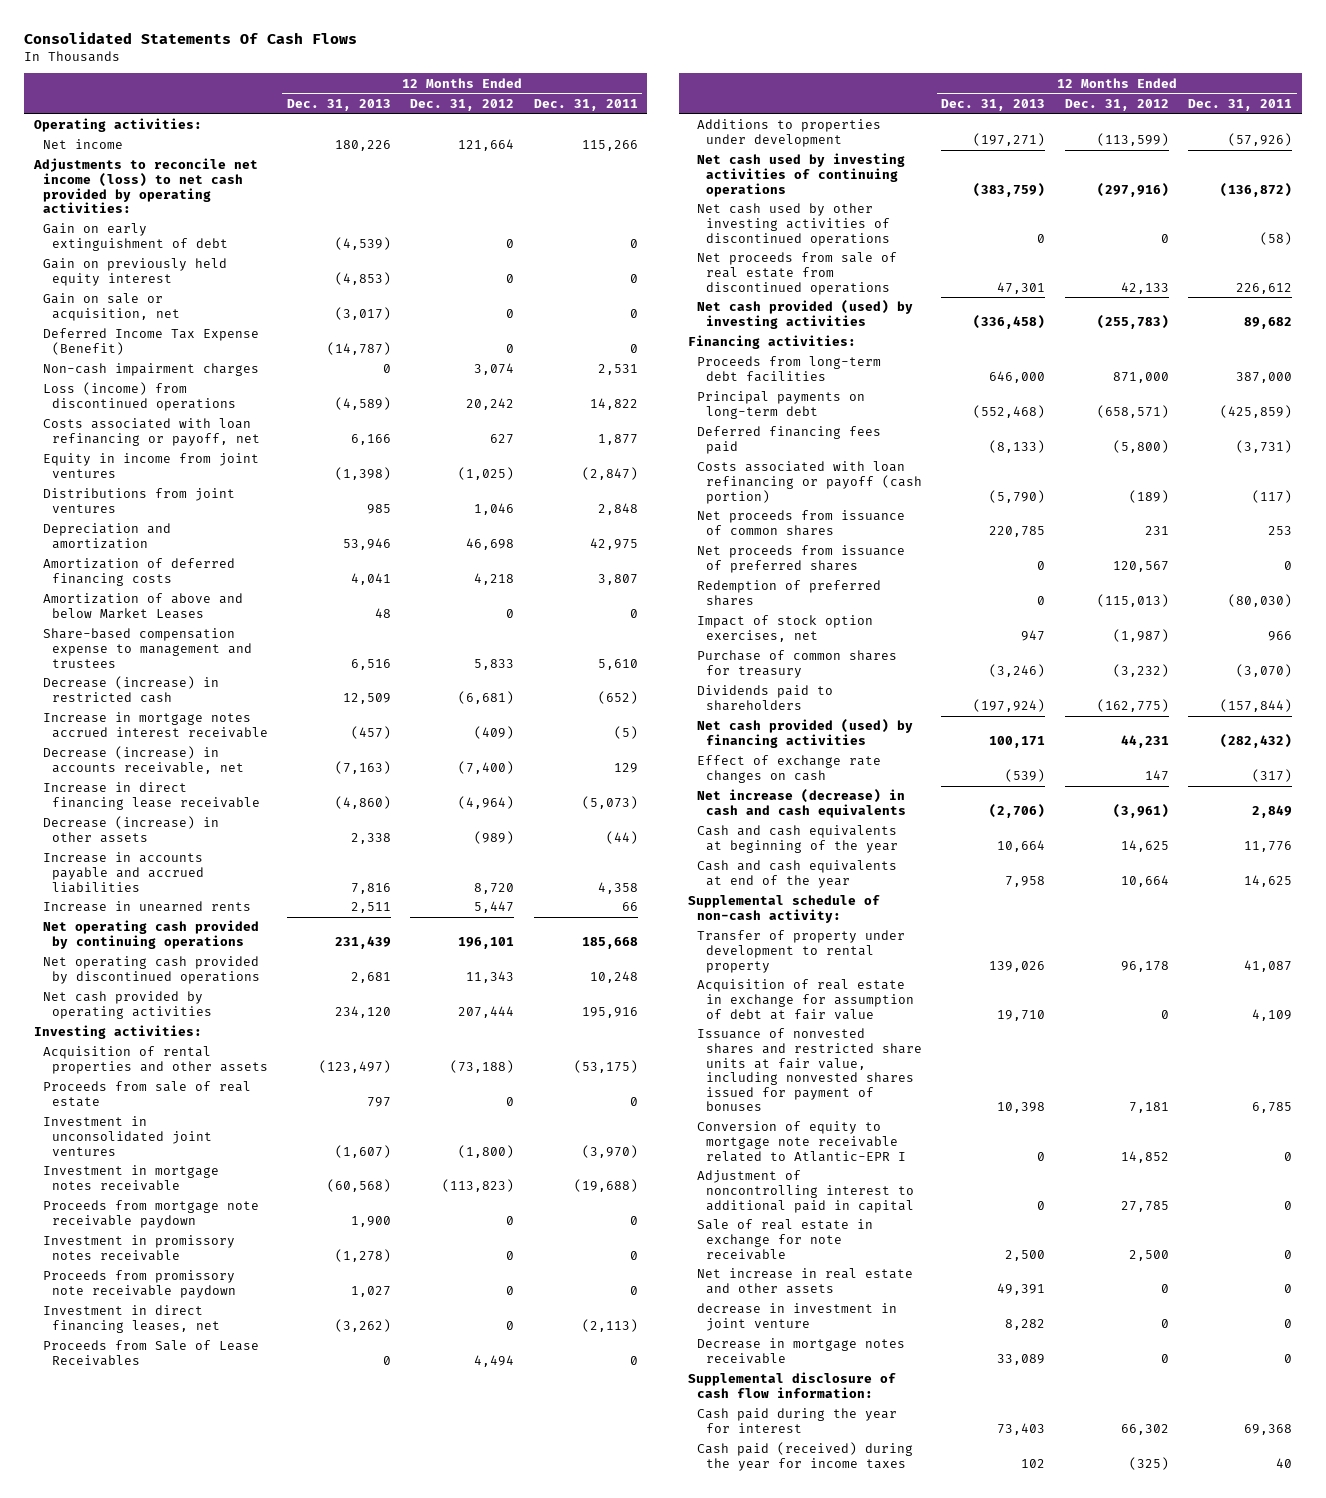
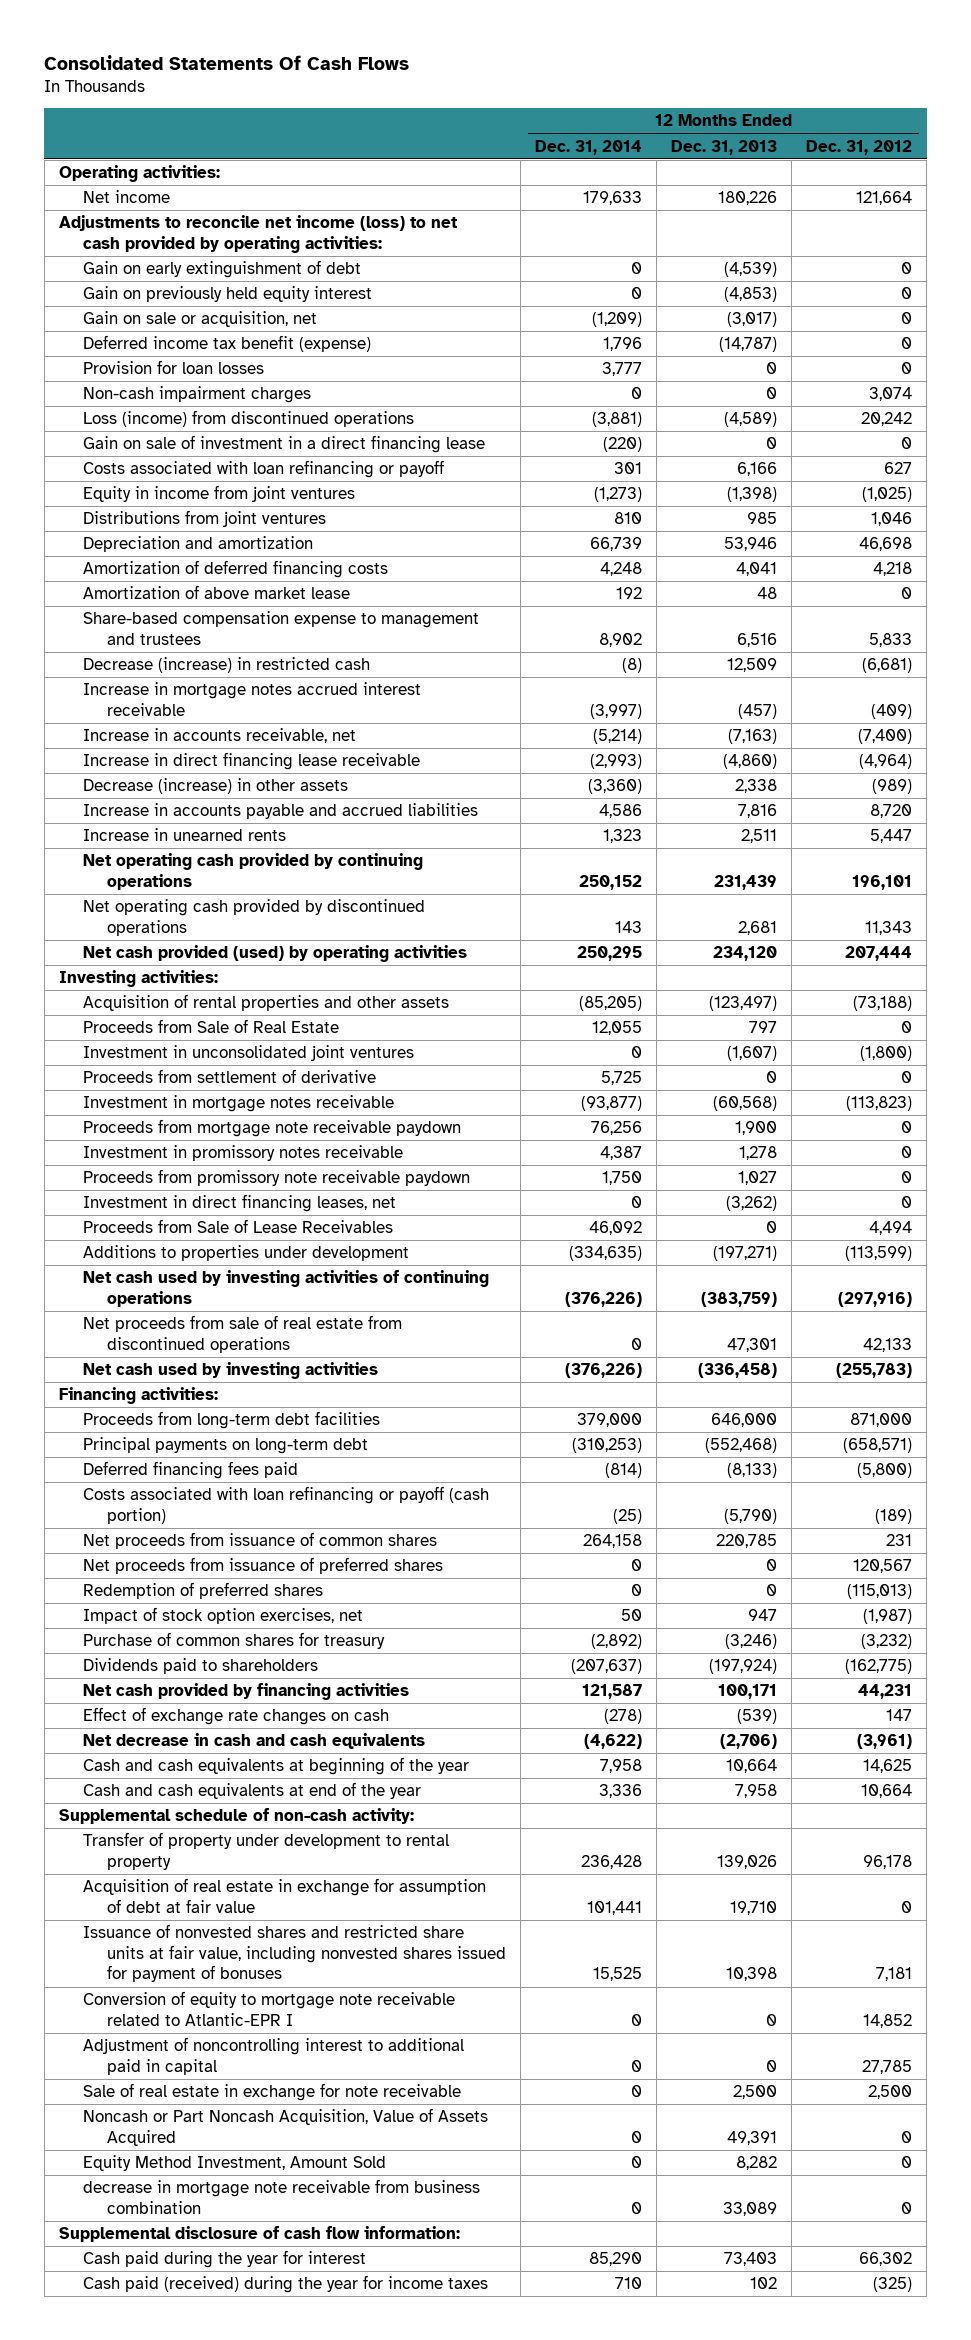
- | 12 Months Ended Dec. 31, 2013 | 12 Months Ended Dec. 31, 2012 | 12 Months Ended Dec. 31, 2011
+ | 12 Months Ended Dec. 31, 2014 | 12 Months Ended Dec. 31, 2013 | 12 Months Ended Dec. 31, 2012
- Deferred Income Tax Expense (Benefit) | (14,787) | 0 | 0
+ Deferred income tax benefit (expense) | 1,796 | (14,787) | 0
+ Provision for loan losses | 3,777 | 0 | 0
- Costs associated with loan refinancing or payoff, net | 6,166 | 627 | 1,877
+ Gain on sale of investment in a direct financing lease | (220) | 0 | 0
+ Costs associated with loan refinancing or payoff | 301 | 6,166 | 627
- Amortization of above and below Market Leases | 48 | 0 | 0
+ Amortization of above market lease | 192 | 48 | 0
- Decrease (increase) in accounts receivable, net | (7,163) | (7,400) | 129
+ Increase in accounts receivable, net | (5,214) | (7,163) | (7,400)
- Net cash provided by operating activities | 234,120 | 207,444 | 195,916
+ Net cash provided (used) by operating activities | 250,295 | 234,120 | 207,444
- Proceeds from sale of real estate | 797 | 0 | 0
+ Proceeds from Sale of Real Estate | 12,055 | 797 | 0
+ Proceeds from settlement of derivative | 5,725 | 0 | 0
- Investment in promissory notes receivable | (1,278) | 0 | 0
+ Investment in promissory notes receivable | 4,387 | 1,278 | 0
- Net cash used by other investing activities of discontinued operations | 0 | 0 | (58)
- Net cash provided (used) by investing activities | (336,458) | (255,783) | 89,682
+ Net cash used by investing activities | (376,226) | (336,458) | (255,783)
- Net cash provided (used) by financing activities | 100,171 | 44,231 | (282,432)
+ Net cash provided by financing activities | 121,587 | 100,171 | 44,231
- Net increase (decrease) in cash and cash equivalents | (2,706) | (3,961) | 2,849
+ Net decrease in cash and cash equivalents | (4,622) | (2,706) | (3,961)
- Net increase in real estate and other assets | 49,391 | 0 | 0
- decrease in investment in joint venture | 8,282 | 0 | 0
- Decrease in mortgage notes receivable | 33,089 | 0 | 0
+ Noncash or Part Noncash Acquisition, Value of Assets Acquired | 0 | 49,391 | 0
+ Equity Method Investment, Amount Sold | 0 | 8,282 | 0
+ decrease in mortgage note receivable from business combination | 0 | 33,089 | 0

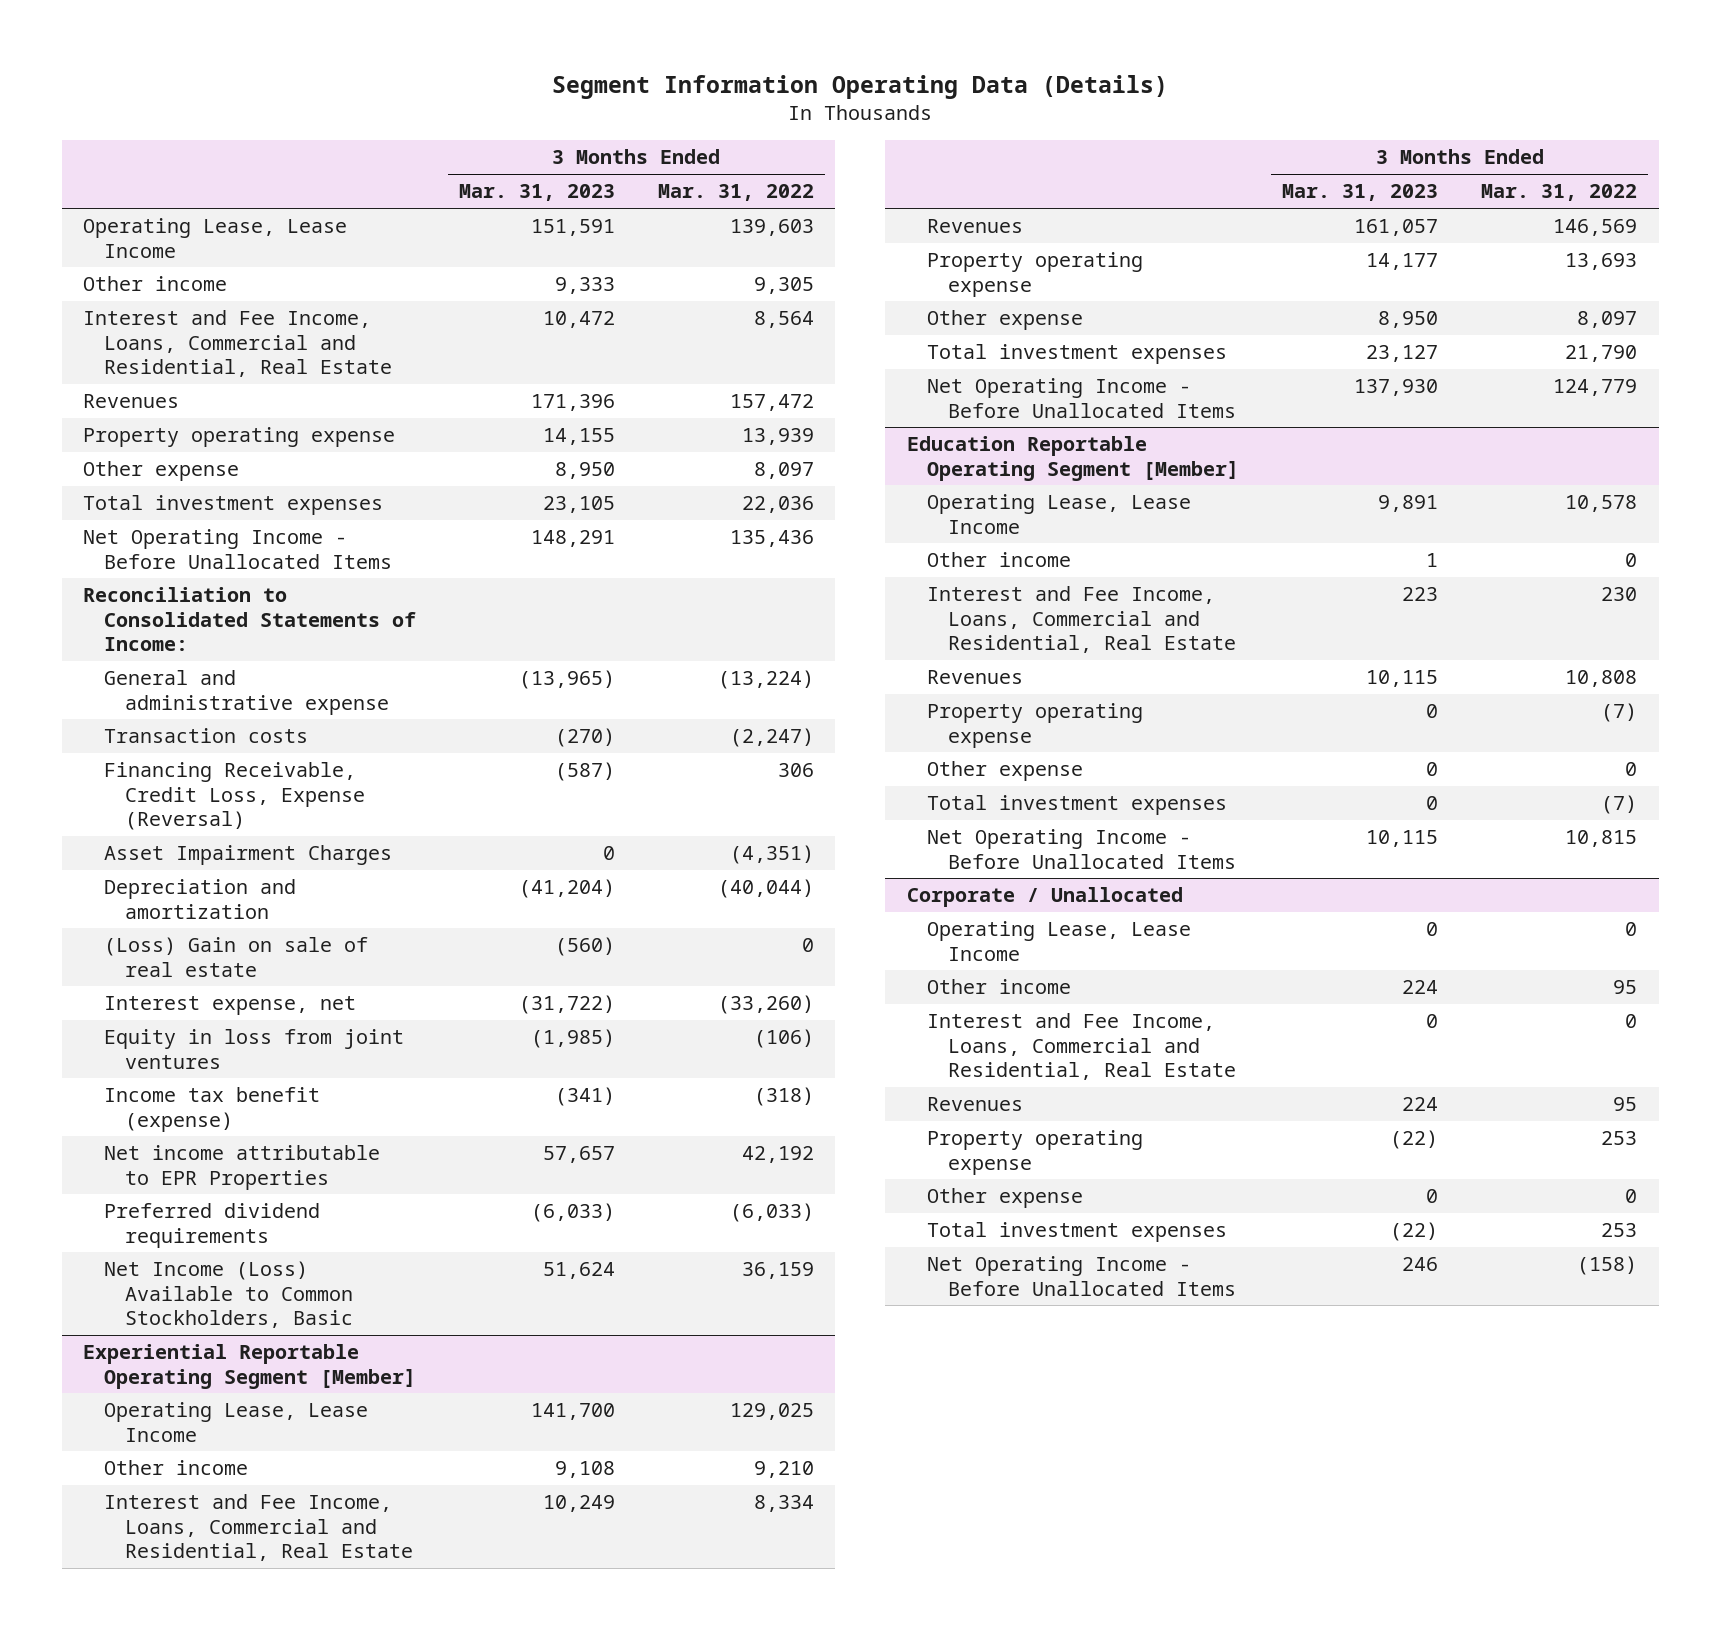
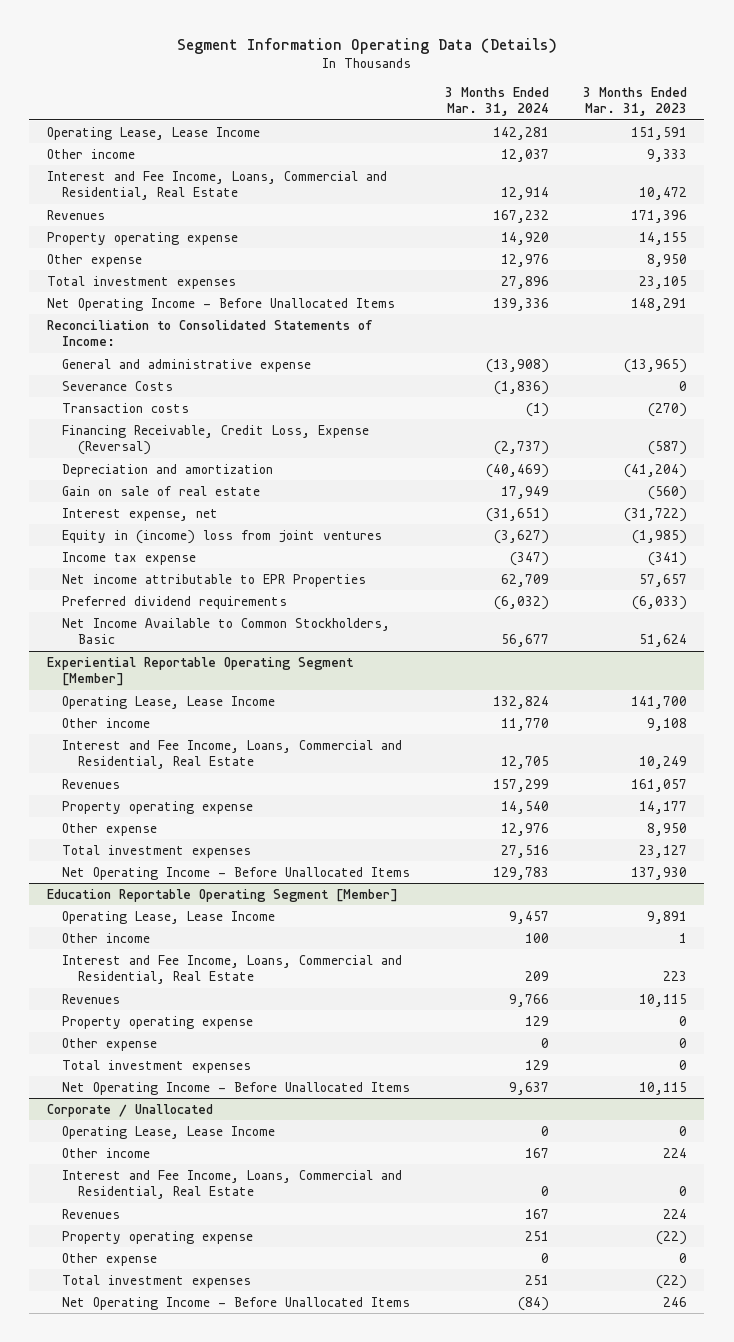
- | 3 Months Ended Mar. 31, 2023 | 3 Months Ended Mar. 31, 2022
+ | 3 Months Ended Mar. 31, 2024 | 3 Months Ended Mar. 31, 2023
+ Severance Costs | (1,836) | 0
- Asset Impairment Charges | 0 | (4,351)
- (Loss) Gain on sale of real estate | (560) | 0
+ Gain on sale of real estate | 17,949 | (560)
- Equity in loss from joint ventures | (1,985) | (106)
- Income tax benefit (expense) | (341) | (318)
+ Equity in (income) loss from joint ventures | (3,627) | (1,985)
+ Income tax expense | (347) | (341)
- Net Income (Loss) Available to Common Stockholders, Basic | 51,624 | 36,159
+ Net Income Available to Common Stockholders, Basic | 56,677 | 51,624

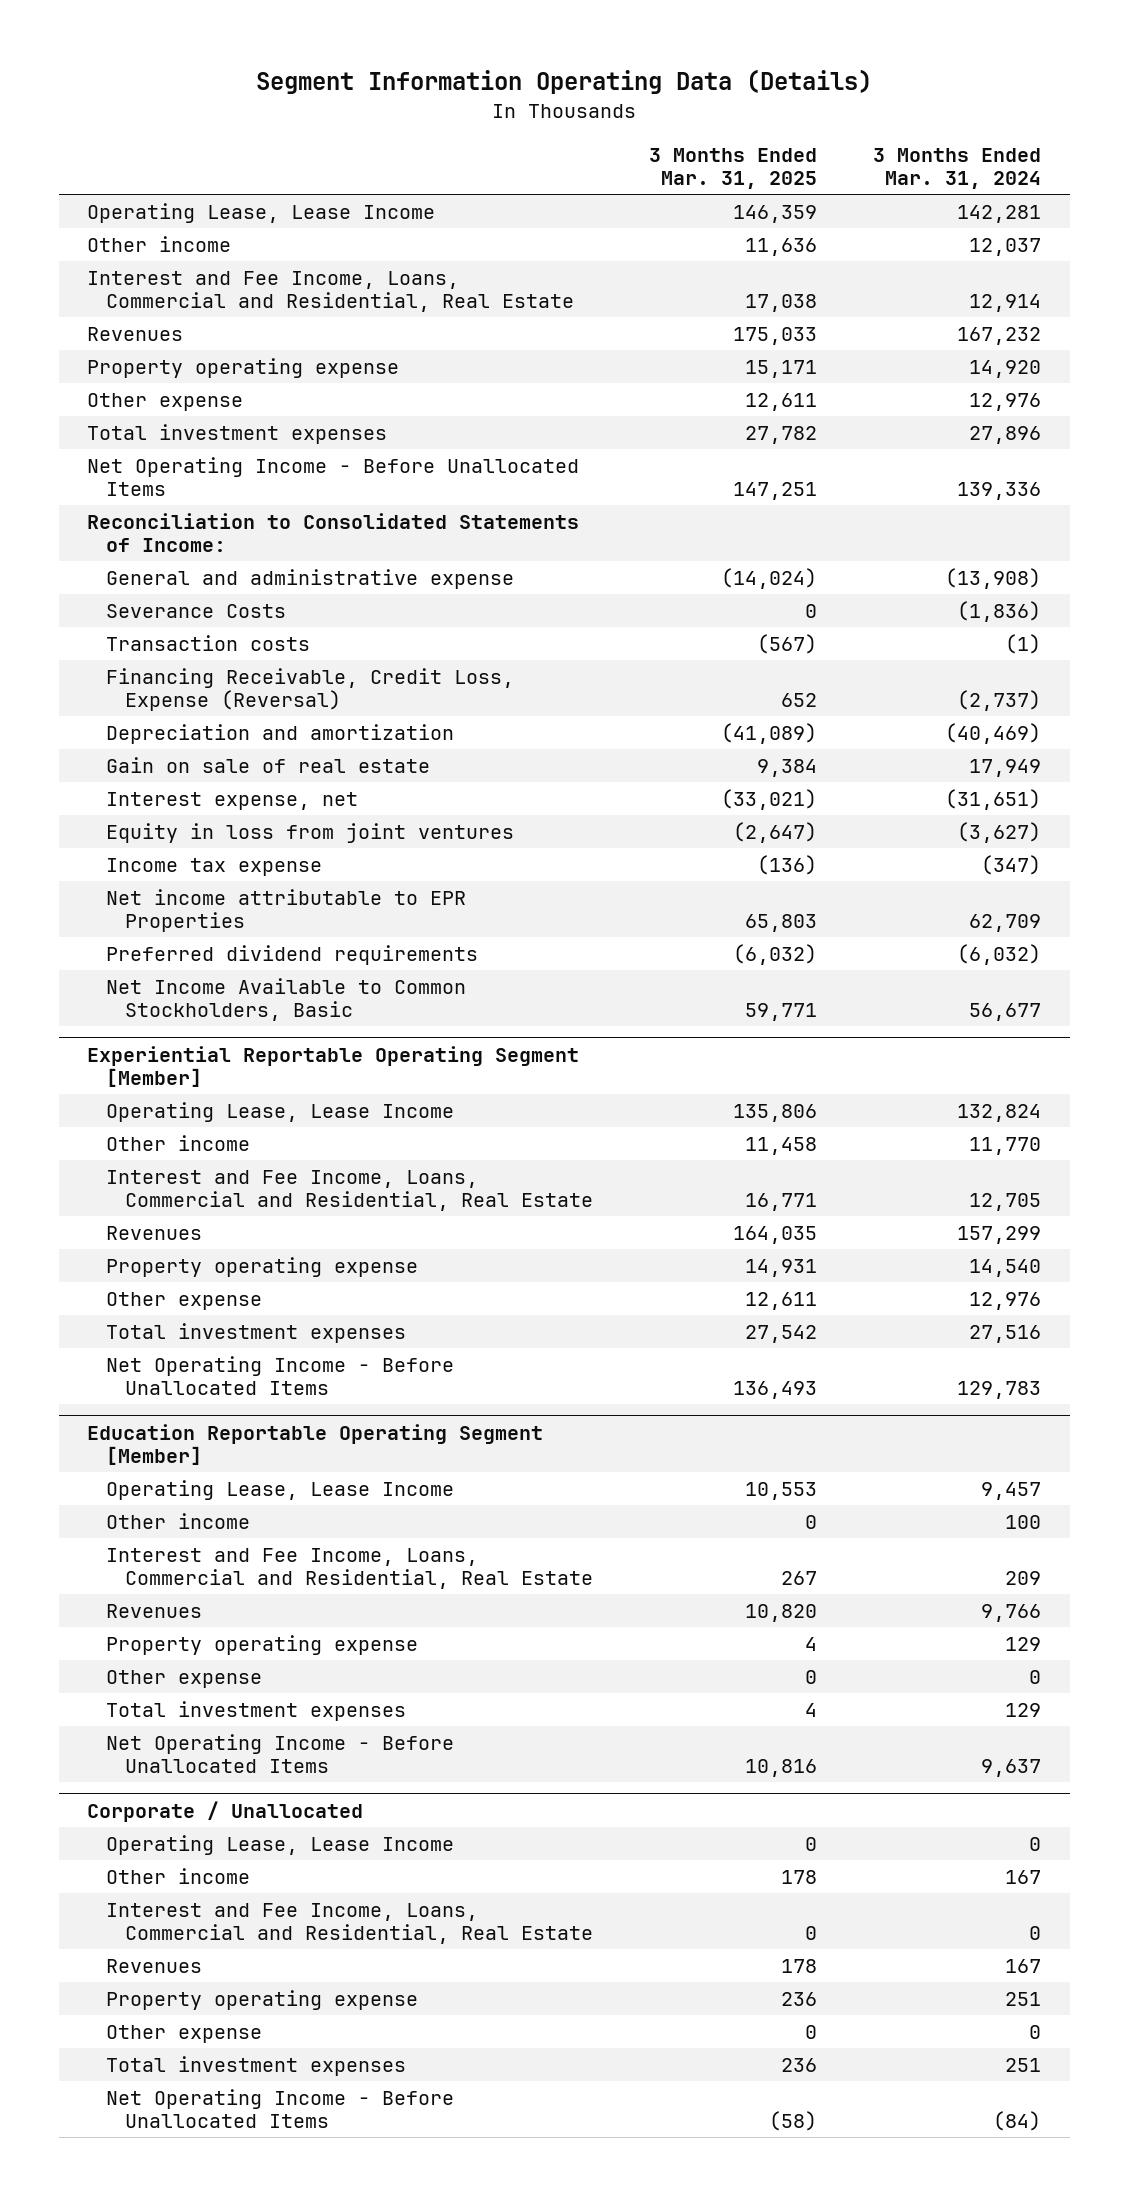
- | 3 Months Ended Mar. 31, 2024 | 3 Months Ended Mar. 31, 2023
+ | 3 Months Ended Mar. 31, 2025 | 3 Months Ended Mar. 31, 2024
- Equity in (income) loss from joint ventures | (3,627) | (1,985)
+ Equity in loss from joint ventures | (2,647) | (3,627)

